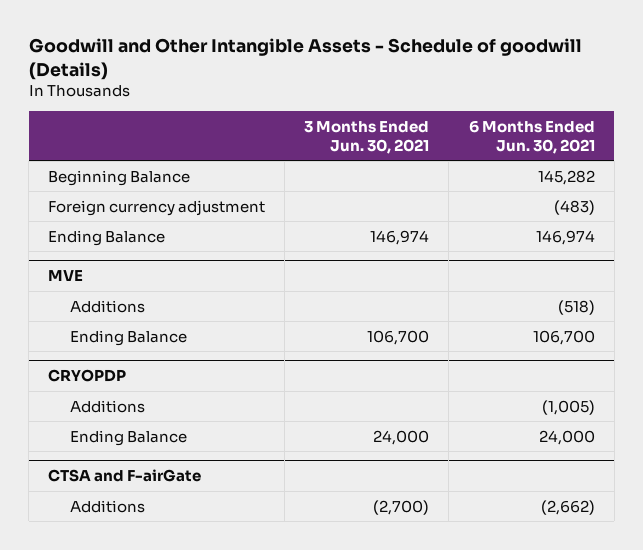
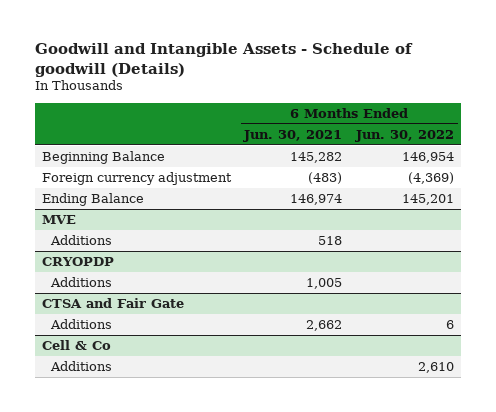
- Goodwill and Other Intangible Assets - Schedule of goodwill (Details)
+ Goodwill and Intangible Assets - Schedule of goodwill (Details)
- | 3 Months Ended Jun. 30, 2021 | 6 Months Ended Jun. 30, 2021
+ | 6 Months Ended Jun. 30, 2021 | 6 Months Ended Jun. 30, 2022
@ MVE
- Additions | | (518)
- Ending Balance | 106,700 | 106,700
+ Additions | 518 |
@ CRYOPDP
- Additions | | (1,005)
- Ending Balance | 24,000 | 24,000
- CTSA and F-airGate
- Additions | (2,700) | (2,662)
@ CRYOPDP
+ Additions | 1,005 |
+ CTSA and Fair Gate
+ Additions | 2,662 | 6
+ Cell & Co
+ Additions | | 2,610

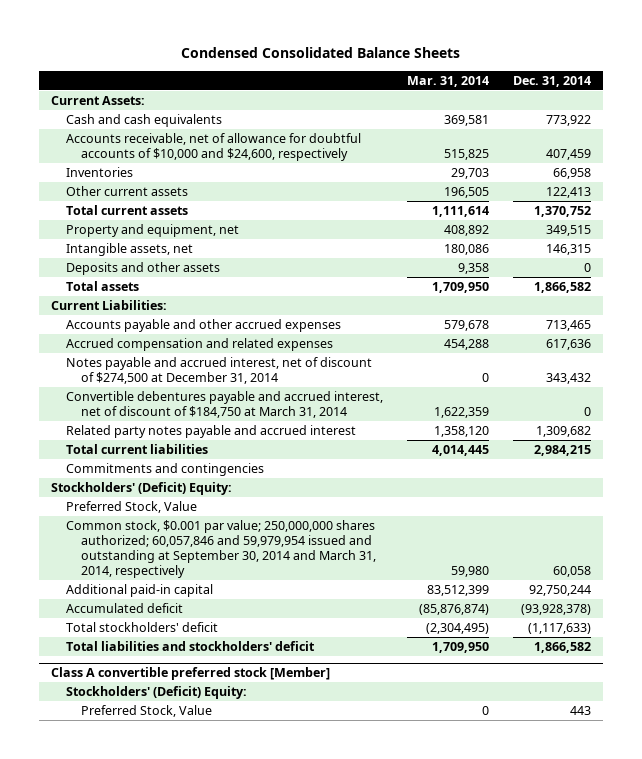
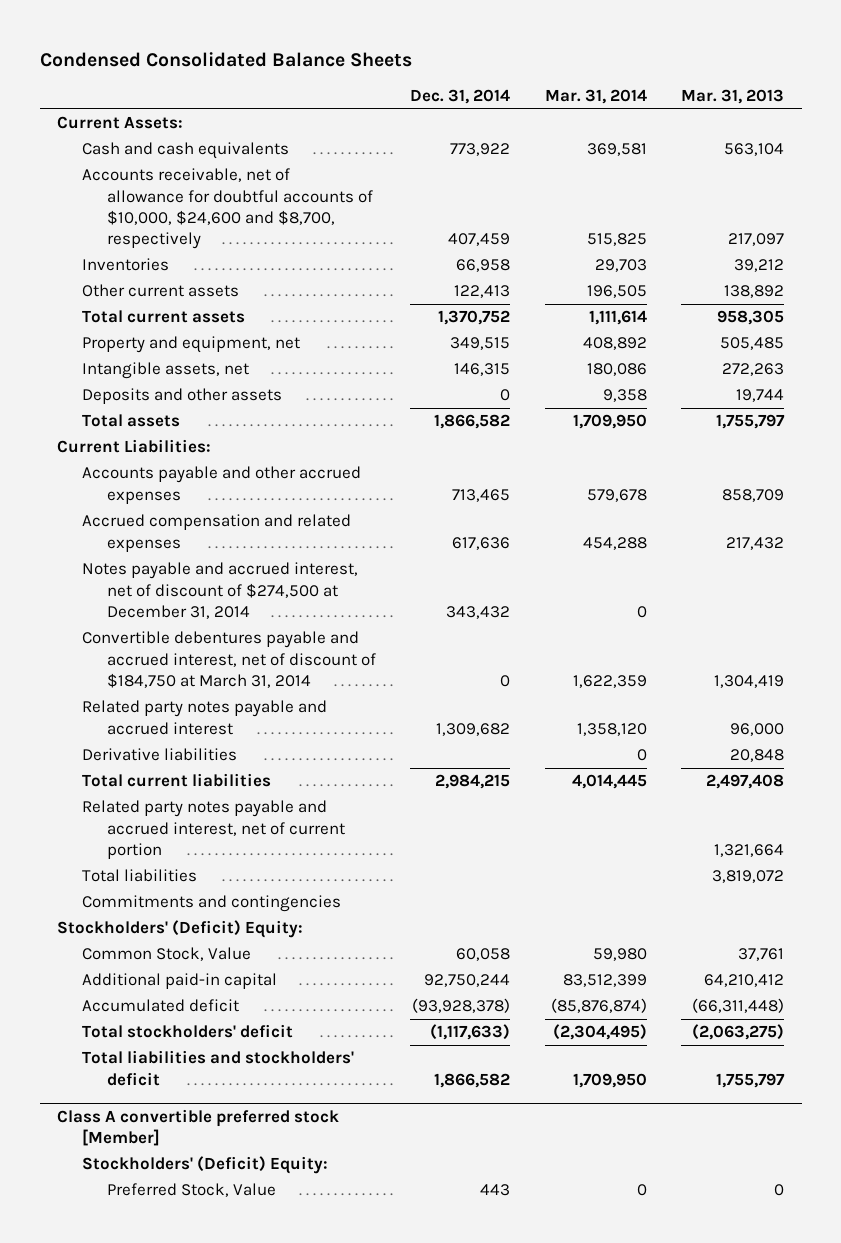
- | Mar. 31, 2014 | Dec. 31, 2014
+ | Dec. 31, 2014 | Mar. 31, 2014 | Mar. 31, 2013
- Accounts receivable, net of allowance for doubtful accounts of $10,000 and $24,600, respectively | 515,825 | 407,459
+ Accounts receivable, net of allowance for doubtful accounts of $10,000, $24,600 and $8,700, respectively | 407,459 | 515,825 | 217,097
+ Derivative liabilities | | 0 | 20,848
+ Related party notes payable and accrued interest, net of current portion | | | 1,321,664
+ Total liabilities | | | 3,819,072
- Preferred Stock, Value
- Common stock, $0.001 par value; 250,000,000 shares authorized; 60,057,846 and 59,979,954 issued and outstanding at September 30, 2014 and March 31, 2014, respectively | 59,980 | 60,058
+ Common Stock, Value | 60,058 | 59,980 | 37,761

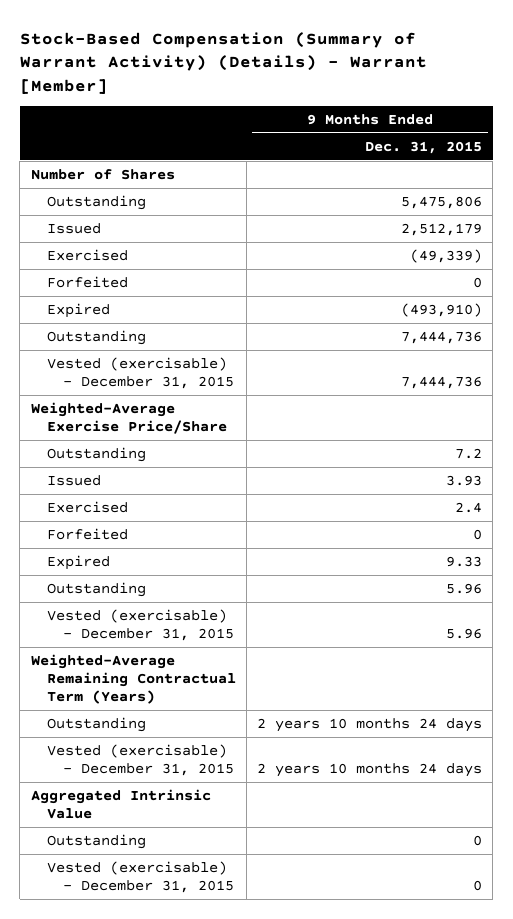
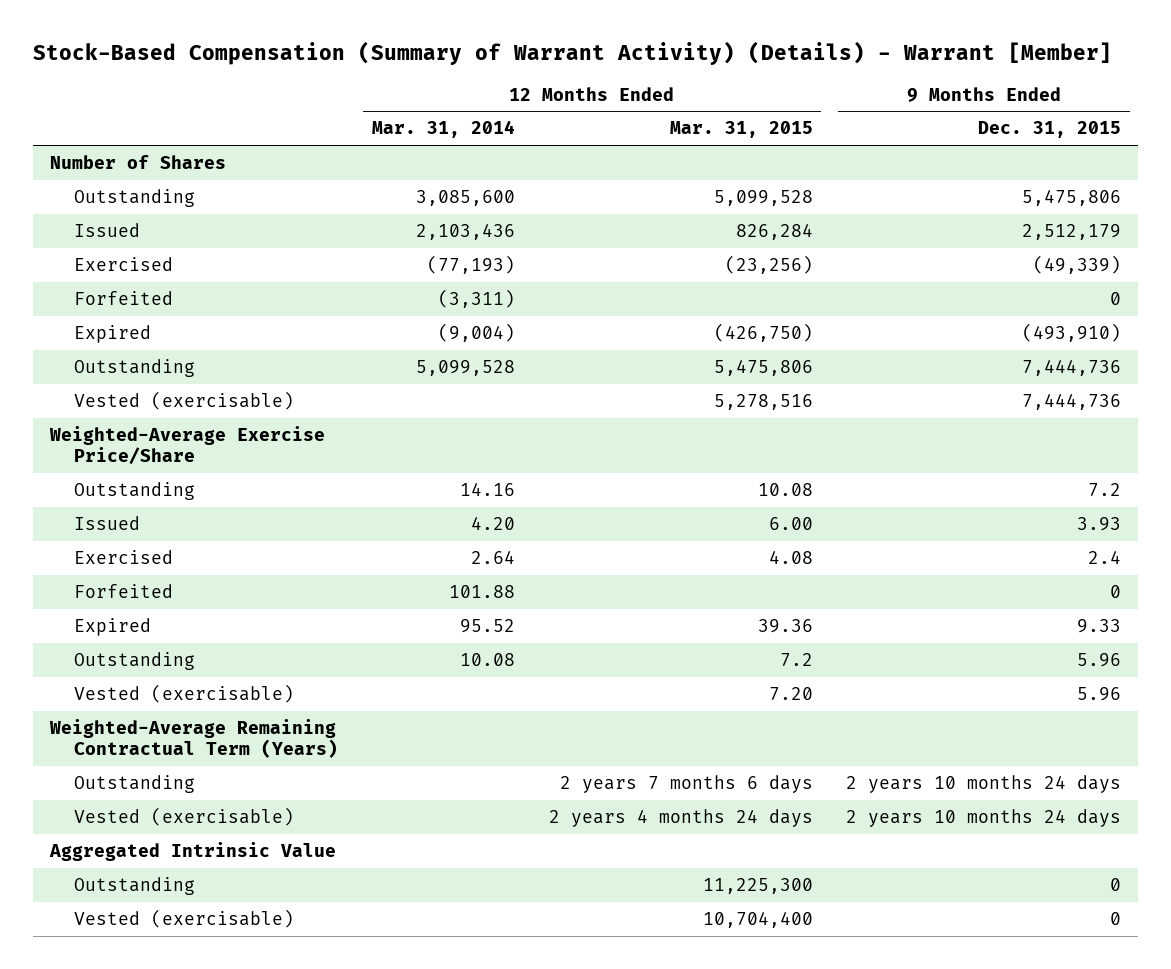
- | 9 Months Ended Dec. 31, 2015
+ | 12 Months Ended Mar. 31, 2014 | 12 Months Ended Mar. 31, 2015 | 9 Months Ended Dec. 31, 2015
- Vested (exercisable) - December 31, 2015 | 7,444,736
+ Vested (exercisable) | | 5,278,516 | 7,444,736
- Vested (exercisable) - December 31, 2015 | 5.96
+ Vested (exercisable) | | 7.20 | 5.96
- Vested (exercisable) - December 31, 2015 | 2 years 10 months 24 days
+ Vested (exercisable) | | 2 years 4 months 24 days | 2 years 10 months 24 days
- Vested (exercisable) - December 31, 2015 | 0
+ Vested (exercisable) | | 10,704,400 | 0

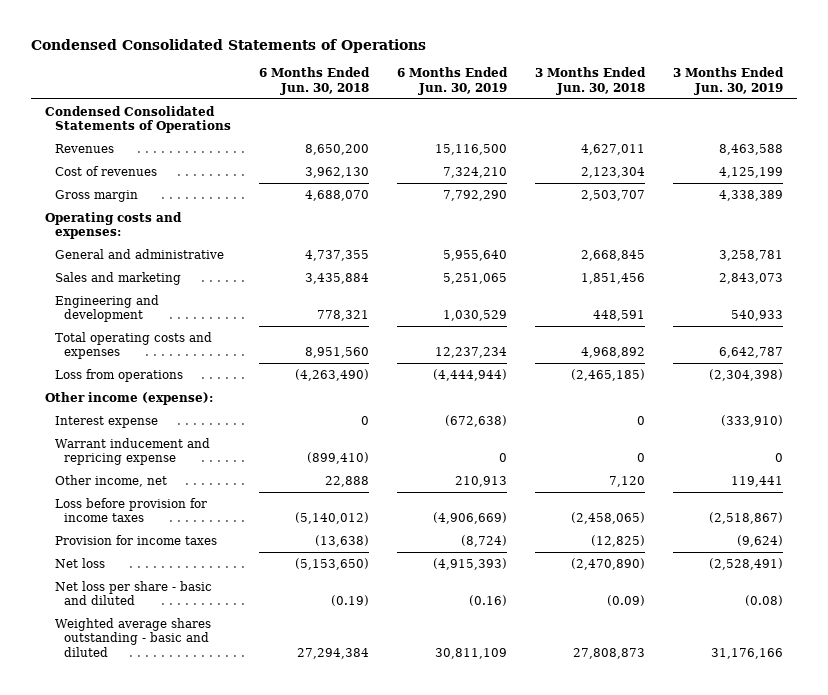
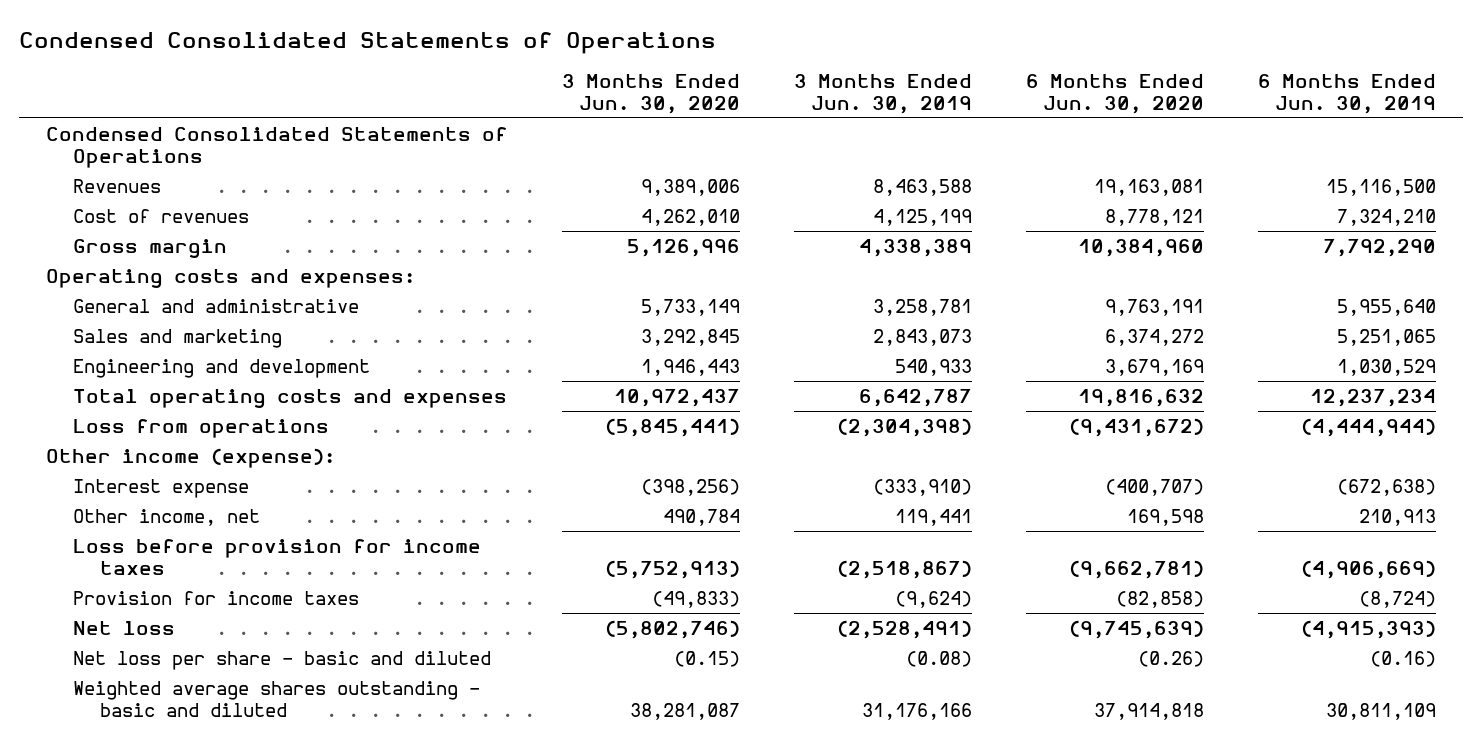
- | 6 Months Ended Jun. 30, 2018 | 6 Months Ended Jun. 30, 2019 | 3 Months Ended Jun. 30, 2018 | 3 Months Ended Jun. 30, 2019
+ | 3 Months Ended Jun. 30, 2020 | 3 Months Ended Jun. 30, 2019 | 6 Months Ended Jun. 30, 2020 | 6 Months Ended Jun. 30, 2019
- Warrant inducement and repricing expense | (899,410) | 0 | 0 | 0

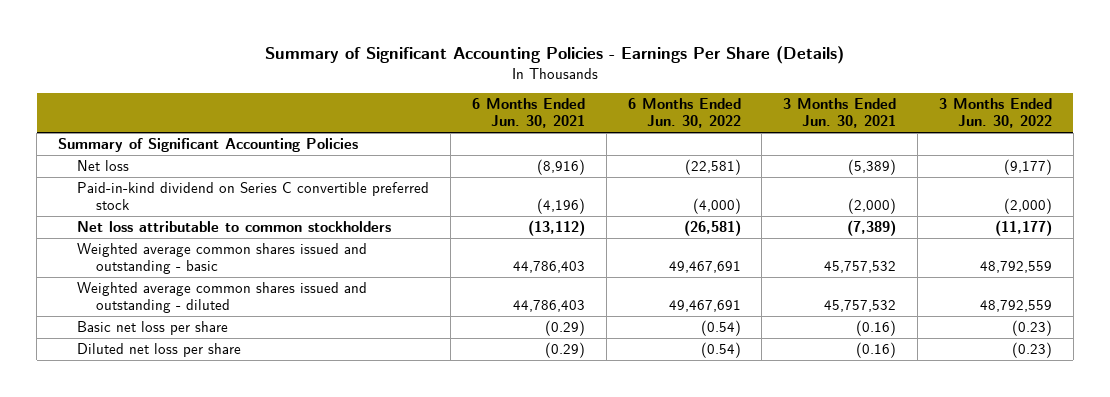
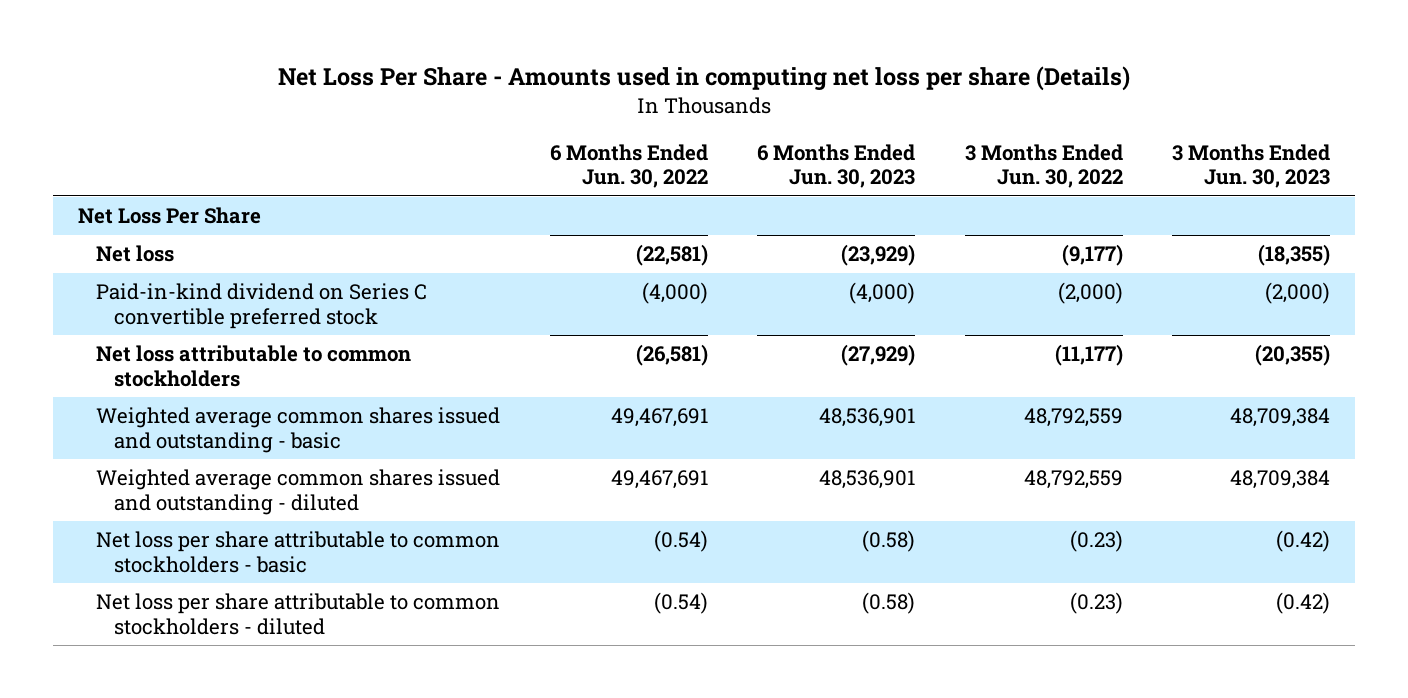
- Summary of Significant Accounting Policies - Earnings Per Share (Details)
+ Net Loss Per Share - Amounts used in computing net loss per share (Details)
- | 6 Months Ended Jun. 30, 2021 | 6 Months Ended Jun. 30, 2022 | 3 Months Ended Jun. 30, 2021 | 3 Months Ended Jun. 30, 2022
+ | 6 Months Ended Jun. 30, 2022 | 6 Months Ended Jun. 30, 2023 | 3 Months Ended Jun. 30, 2022 | 3 Months Ended Jun. 30, 2023
- Summary of Significant Accounting Policies
+ Net Loss Per Share
- Basic net loss per share | (0.29) | (0.54) | (0.16) | (0.23)
- Diluted net loss per share | (0.29) | (0.54) | (0.16) | (0.23)
+ Net loss per share attributable to common stockholders - basic | (0.54) | (0.58) | (0.23) | (0.42)
+ Net loss per share attributable to common stockholders - diluted | (0.54) | (0.58) | (0.23) | (0.42)

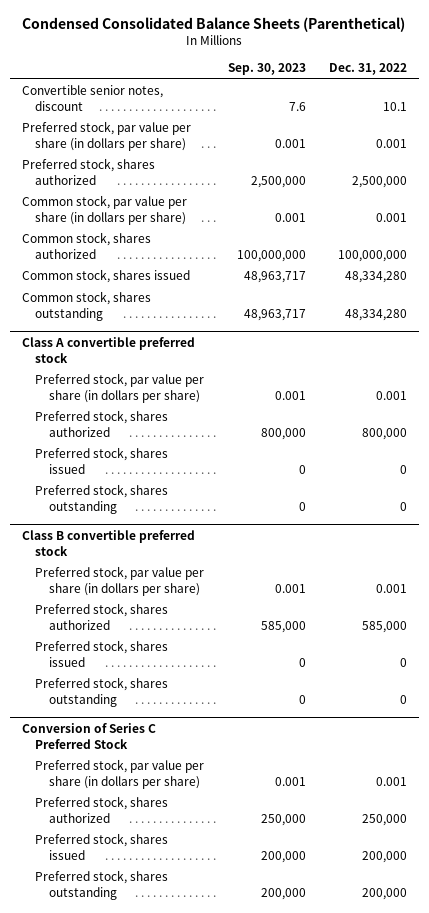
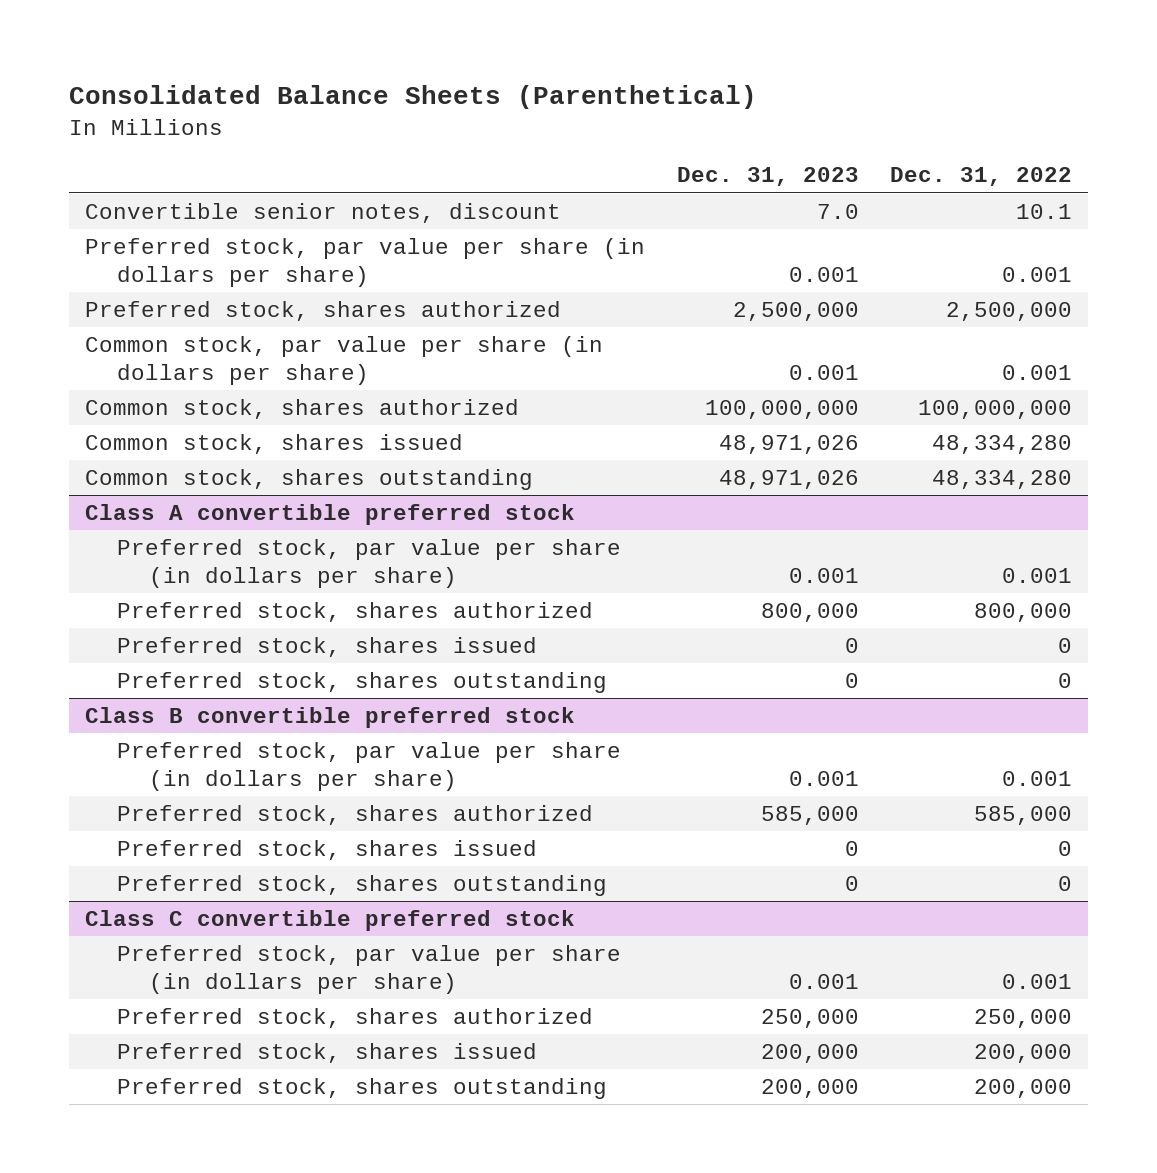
- Condensed Consolidated Balance Sheets (Parenthetical)
+ Consolidated Balance Sheets (Parenthetical)
- | Sep. 30, 2023 | Dec. 31, 2022
+ | Dec. 31, 2023 | Dec. 31, 2022
- Conversion of Series C Preferred Stock
+ Class C convertible preferred stock

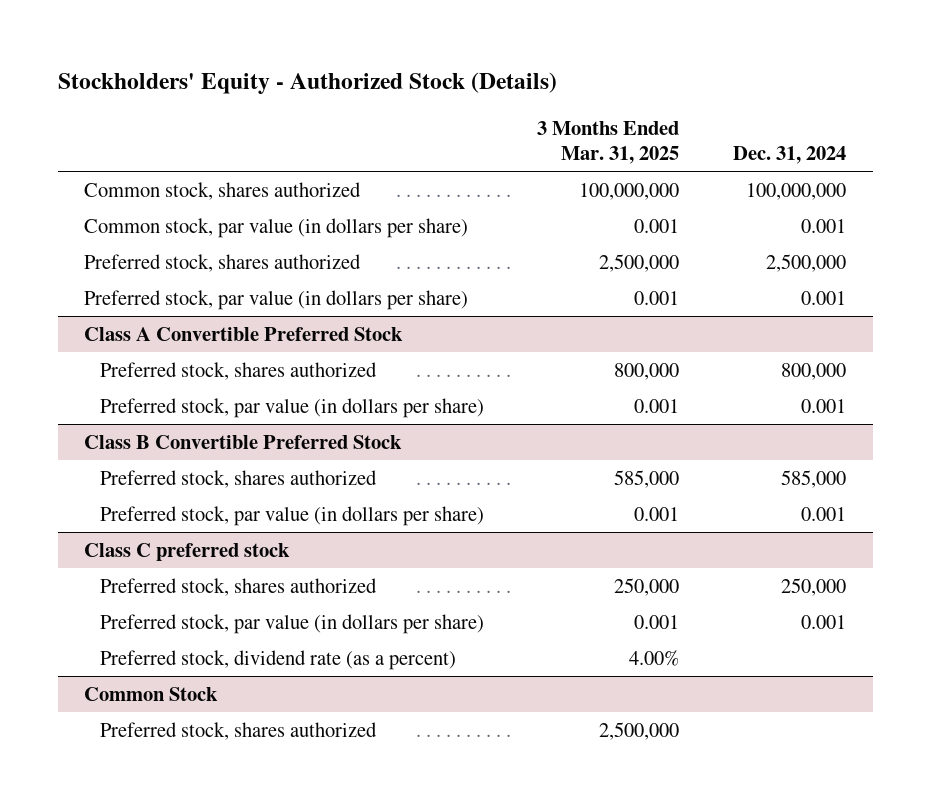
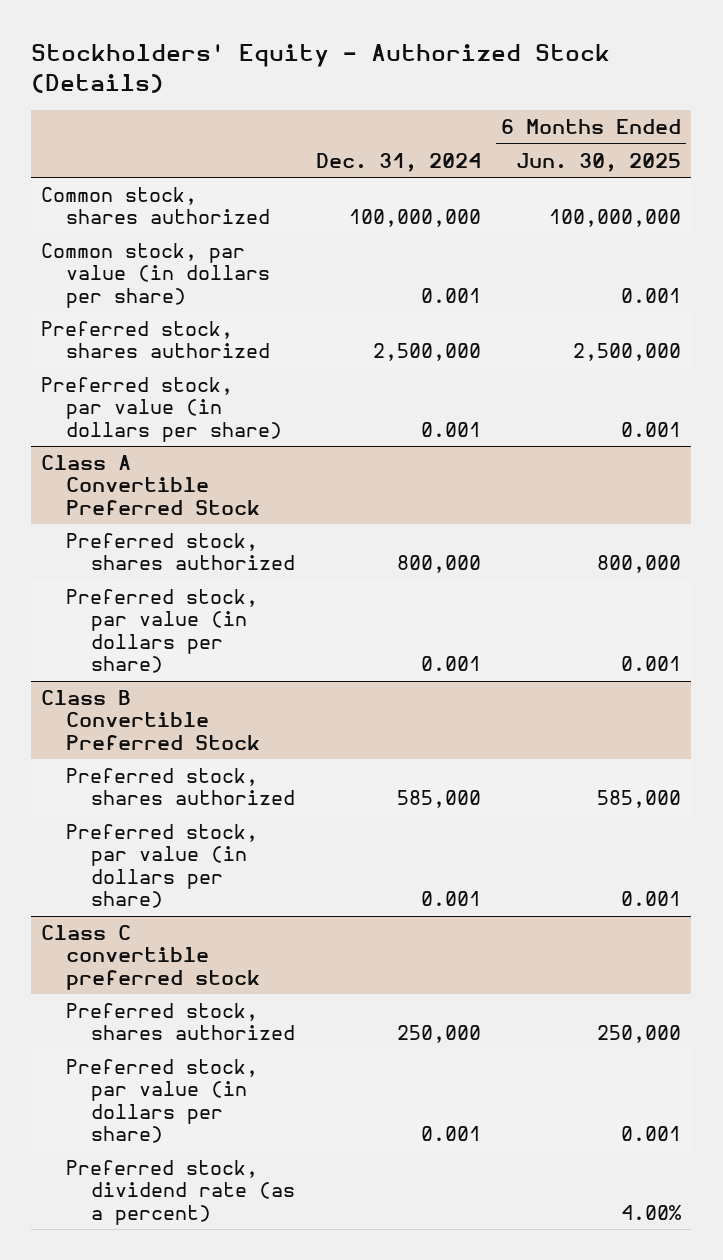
- | 3 Months Ended Mar. 31, 2025 | Dec. 31, 2024
+ | Dec. 31, 2024 | 6 Months Ended Jun. 30, 2025
- Class C preferred stock
+ Class C convertible preferred stock
- Common Stock
- Preferred stock, shares authorized | 2,500,000 |

